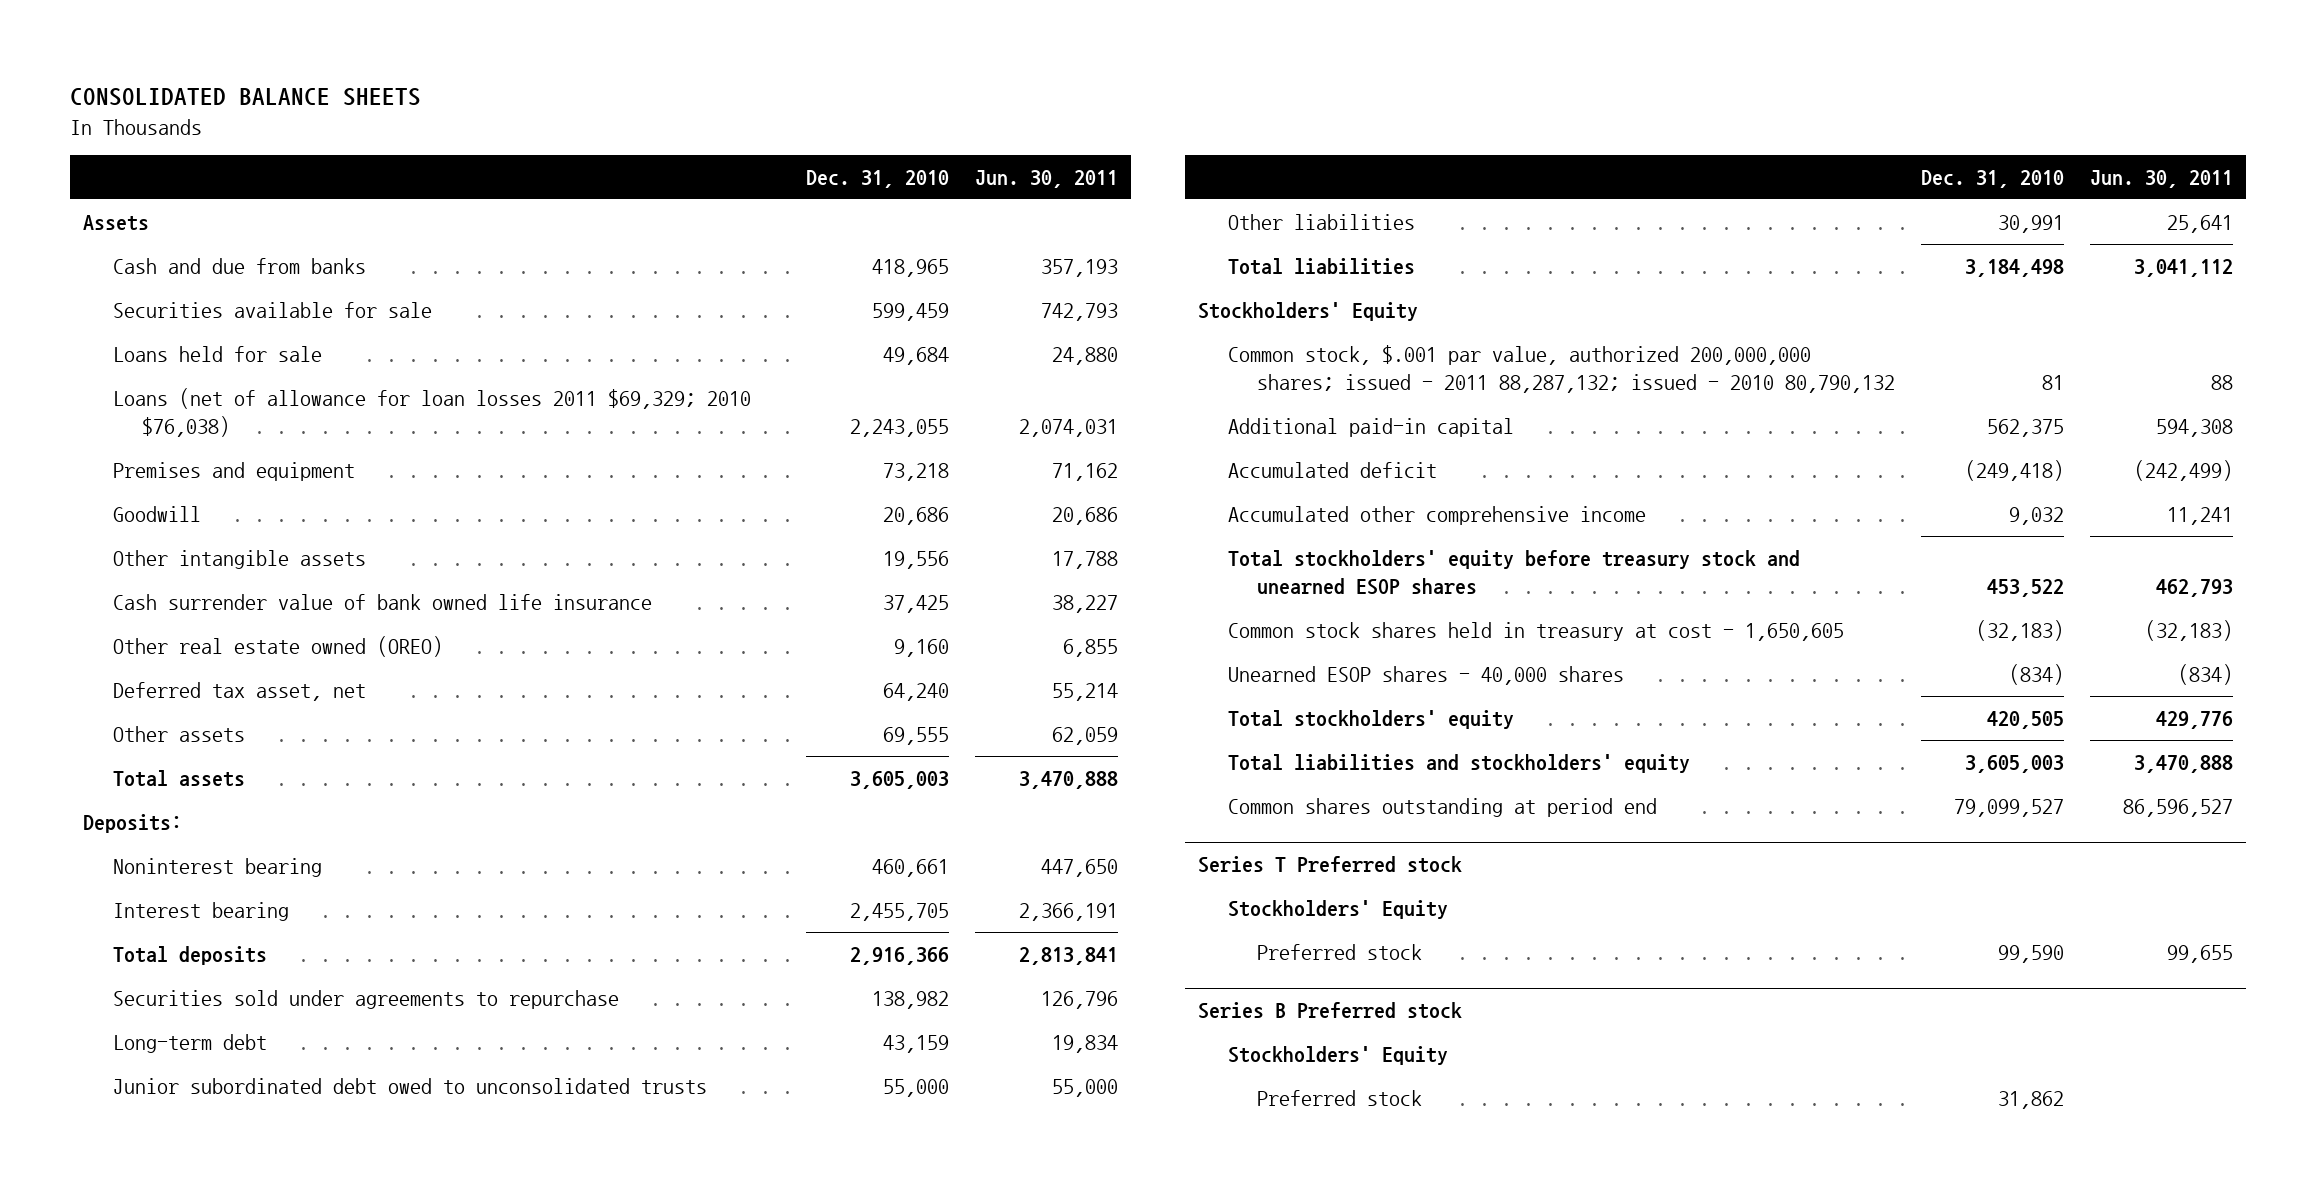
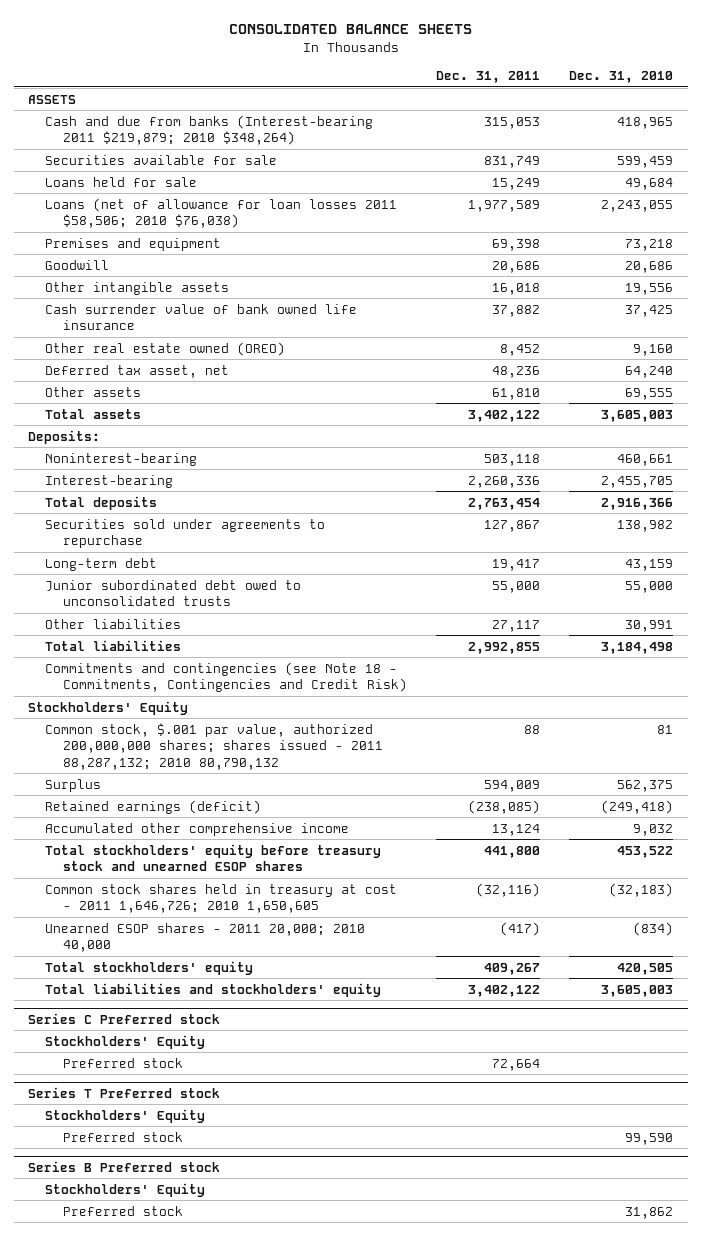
- | Dec. 31, 2010 | Jun. 30, 2011
+ | Dec. 31, 2011 | Dec. 31, 2010
- Assets
- Cash and due from banks | 418,965 | 357,193
+ ASSETS
+ Cash and due from banks (Interest-bearing 2011 $219,879; 2010 $348,264) | 315,053 | 418,965
- Loans (net of allowance for loan losses 2011 $69,329; 2010 $76,038) | 2,243,055 | 2,074,031
+ Loans (net of allowance for loan losses 2011 $58,506; 2010 $76,038) | 1,977,589 | 2,243,055
- Noninterest bearing | 460,661 | 447,650
- Interest bearing | 2,455,705 | 2,366,191
+ Noninterest-bearing | 503,118 | 460,661
+ Interest-bearing | 2,260,336 | 2,455,705
+ Commitments and contingencies (see Note 18 - Commitments, Contingencies and Credit Risk)
- Common stock, $.001 par value, authorized 200,000,000 shares; issued - 2011 88,287,132; issued - 2010 80,790,132 | 81 | 88
- Additional paid-in capital | 562,375 | 594,308
- Accumulated deficit | (249,418) | (242,499)
+ Common stock, $.001 par value, authorized 200,000,000 shares; shares issued - 2011 88,287,132; 2010 80,790,132 | 88 | 81
+ Surplus | 594,009 | 562,375
+ Retained earnings (deficit) | (238,085) | (249,418)
- Common stock shares held in treasury at cost - 1,650,605 | (32,183) | (32,183)
- Unearned ESOP shares - 40,000 shares | (834) | (834)
+ Common stock shares held in treasury at cost - 2011 1,646,726; 2010 1,650,605 | (32,116) | (32,183)
+ Unearned ESOP shares - 2011 20,000; 2010 40,000 | (417) | (834)
- Common shares outstanding at period end | 79,099,527 | 86,596,527
+ Series C Preferred stock
+ Stockholders' Equity
+ Preferred stock | 72,664 |

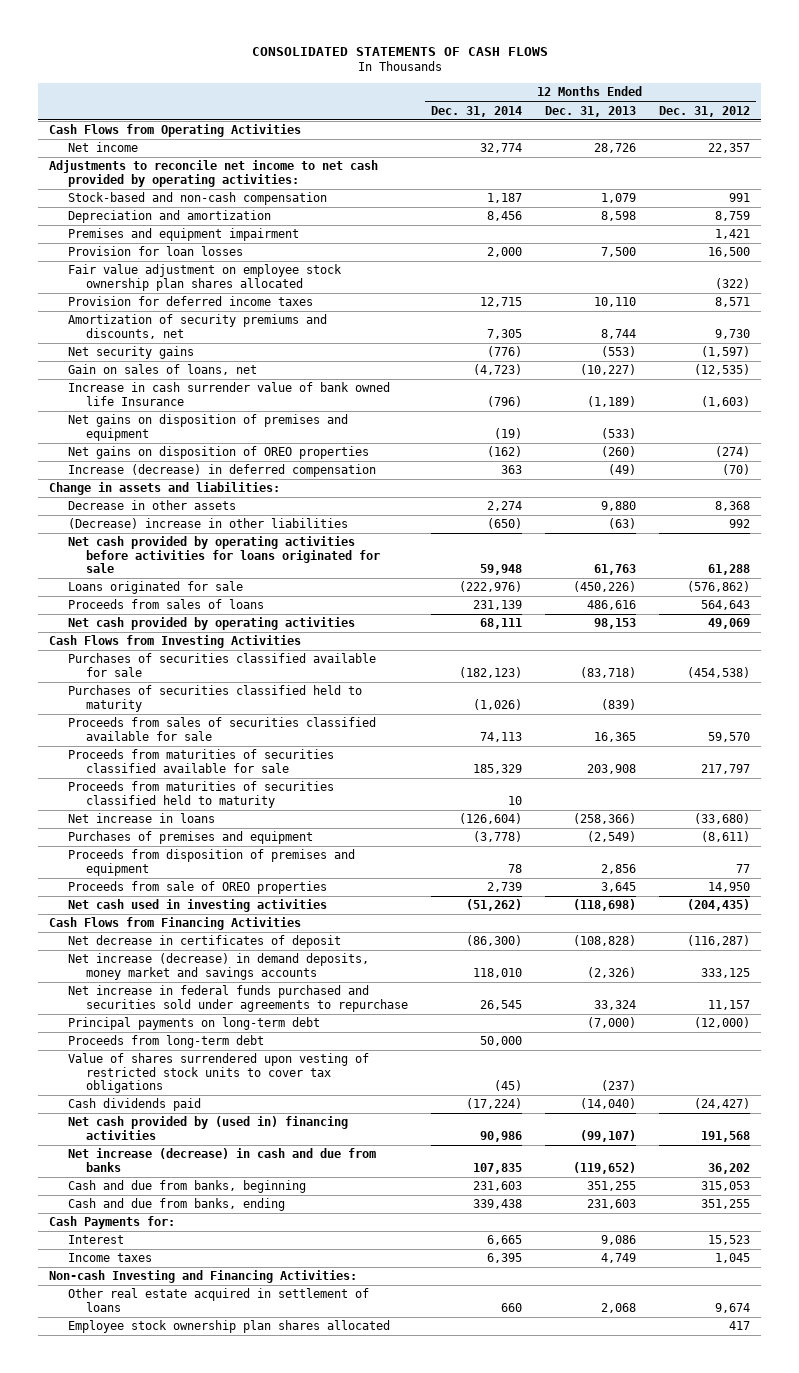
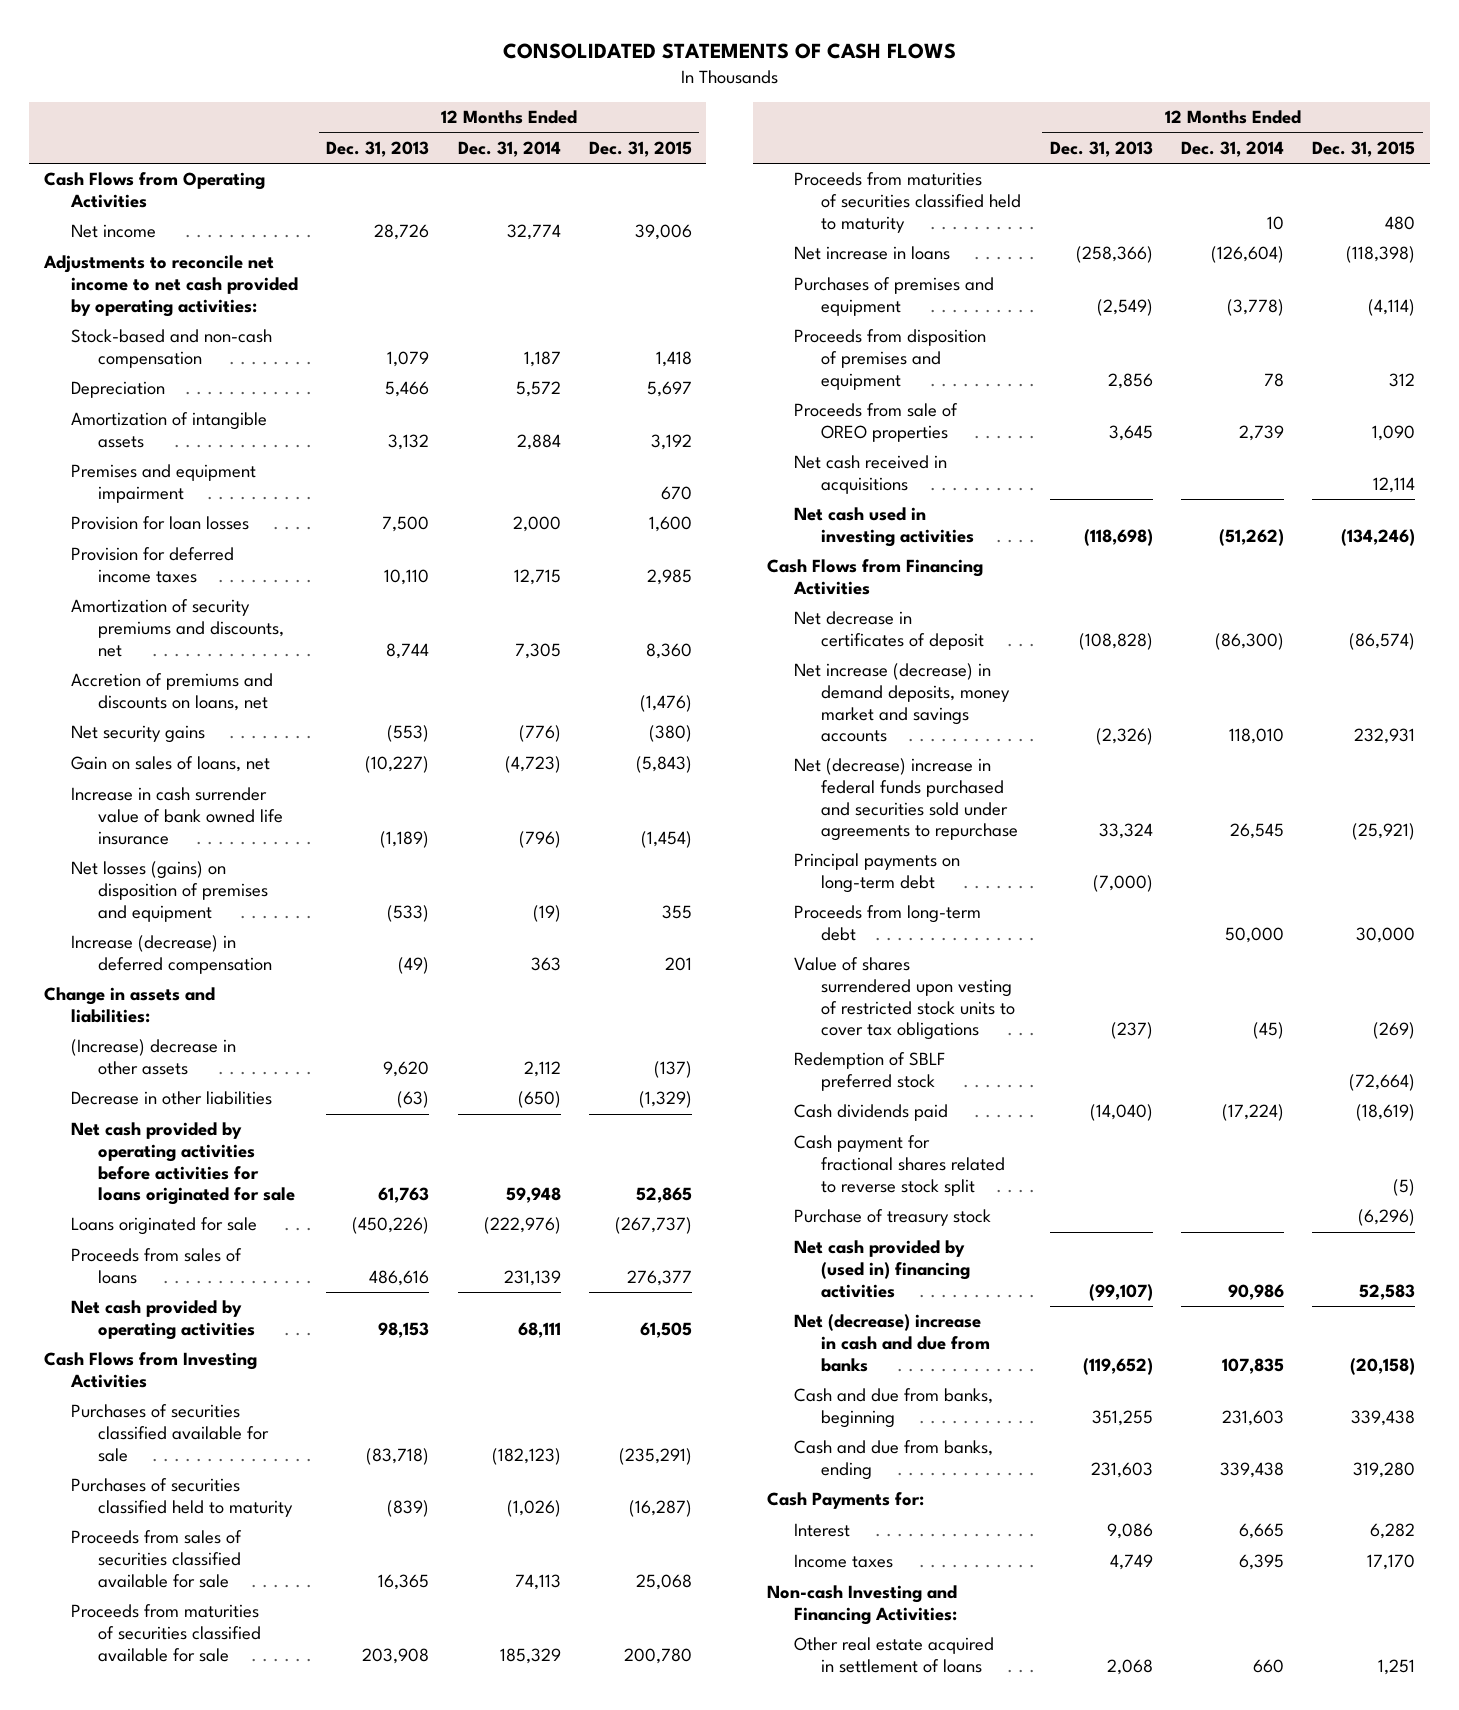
- | 12 Months Ended Dec. 31, 2014 | 12 Months Ended Dec. 31, 2013 | 12 Months Ended Dec. 31, 2012
+ | 12 Months Ended Dec. 31, 2013 | 12 Months Ended Dec. 31, 2014 | 12 Months Ended Dec. 31, 2015
- Depreciation and amortization | 8,456 | 8,598 | 8,759
+ Depreciation | 5,466 | 5,572 | 5,697
+ Amortization of intangible assets | 3,132 | 2,884 | 3,192
- Fair value adjustment on employee stock ownership plan shares allocated | | | (322)
+ Accretion of premiums and discounts on loans, net | | | (1,476)
- Increase in cash surrender value of bank owned life Insurance | (796) | (1,189) | (1,603)
- Net gains on disposition of premises and equipment | (19) | (533) |
- Net gains on disposition of OREO properties | (162) | (260) | (274)
+ Increase in cash surrender value of bank owned life insurance | (1,189) | (796) | (1,454)
+ Net losses (gains) on disposition of premises and equipment | (533) | (19) | 355
- Decrease in other assets | 2,274 | 9,880 | 8,368
- (Decrease) increase in other liabilities | (650) | (63) | 992
+ (Increase) decrease in other assets | 9,620 | 2,112 | (137)
+ Decrease in other liabilities | (63) | (650) | (1,329)
+ Net cash received in acquisitions | | | 12,114
- Net increase in federal funds purchased and securities sold under agreements to repurchase | 26,545 | 33,324 | 11,157
+ Net (decrease) increase in federal funds purchased and securities sold under agreements to repurchase | 33,324 | 26,545 | (25,921)
+ Redemption of SBLF preferred stock | | | (72,664)
+ Cash payment for fractional shares related to reverse stock split | | | (5)
+ Purchase of treasury stock | | | (6,296)
- Net increase (decrease) in cash and due from banks | 107,835 | (119,652) | 36,202
+ Net (decrease) increase in cash and due from banks | (119,652) | 107,835 | (20,158)
- Employee stock ownership plan shares allocated | | | 417

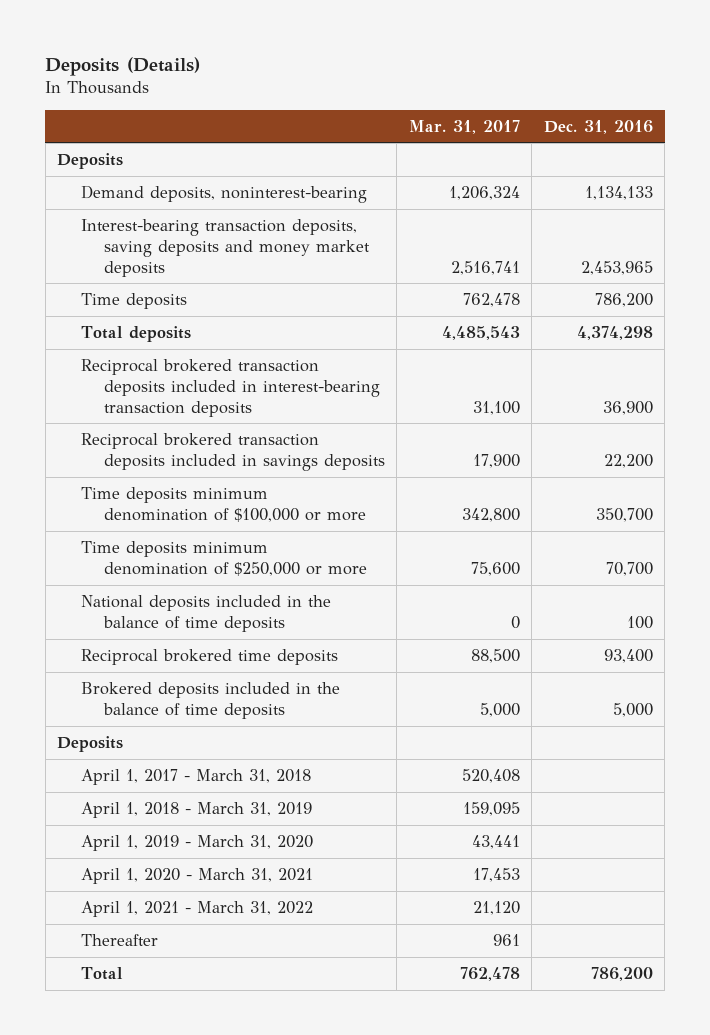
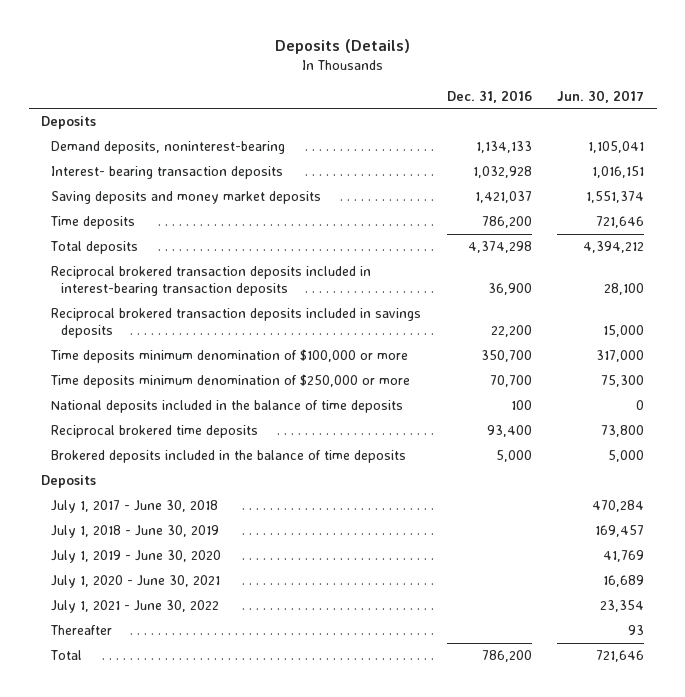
- | Mar. 31, 2017 | Dec. 31, 2016
+ | Dec. 31, 2016 | Jun. 30, 2017
- Interest-bearing transaction deposits, saving deposits and money market deposits | 2,516,741 | 2,453,965
+ Interest- bearing transaction deposits | 1,032,928 | 1,016,151
+ Saving deposits and money market deposits | 1,421,037 | 1,551,374
- April 1, 2017 - March 31, 2018 | 520,408 |
- April 1, 2018 - March 31, 2019 | 159,095 |
- April 1, 2019 - March 31, 2020 | 43,441 |
- April 1, 2020 - March 31, 2021 | 17,453 |
- April 1, 2021 - March 31, 2022 | 21,120 |
+ July 1, 2017 - June 30, 2018 | | 470,284
+ July 1, 2018 - June 30, 2019 | | 169,457
+ July 1, 2019 - June 30, 2020 | | 41,769
+ July 1, 2020 - June 30, 2021 | | 16,689
+ July 1, 2021 - June 30, 2022 | | 23,354

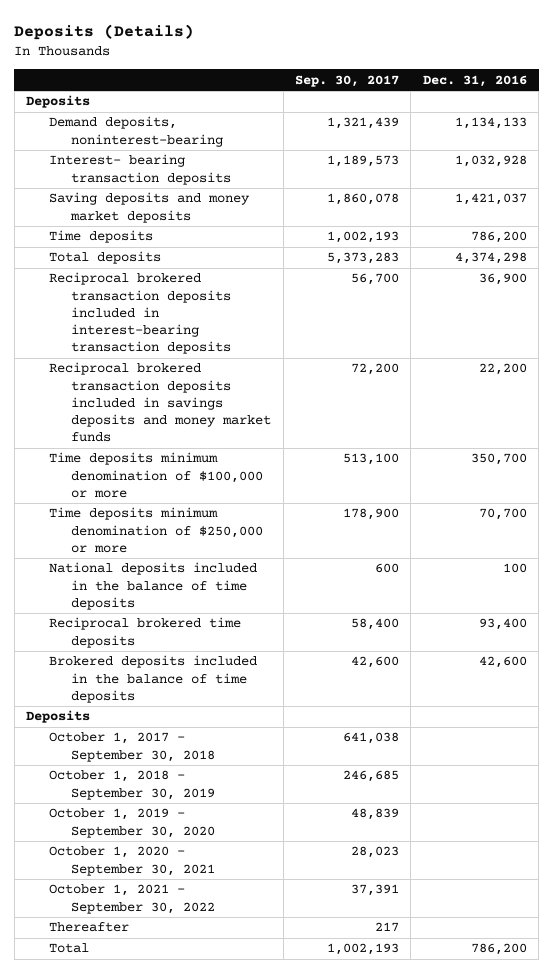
- | Dec. 31, 2016 | Jun. 30, 2017
+ | Sep. 30, 2017 | Dec. 31, 2016
- Reciprocal brokered transaction deposits included in savings deposits | 22,200 | 15,000
+ Reciprocal brokered transaction deposits included in savings deposits and money market funds | 72,200 | 22,200
- Brokered deposits included in the balance of time deposits | 5,000 | 5,000
+ Brokered deposits included in the balance of time deposits | 42,600 | 42,600
- July 1, 2017 - June 30, 2018 | | 470,284
- July 1, 2018 - June 30, 2019 | | 169,457
- July 1, 2019 - June 30, 2020 | | 41,769
- July 1, 2020 - June 30, 2021 | | 16,689
- July 1, 2021 - June 30, 2022 | | 23,354
+ October 1, 2017 - September 30, 2018 | 641,038 |
+ October 1, 2018 - September 30, 2019 | 246,685 |
+ October 1, 2019 - September 30, 2020 | 48,839 |
+ October 1, 2020 - September 30, 2021 | 28,023 |
+ October 1, 2021 - September 30, 2022 | 37,391 |

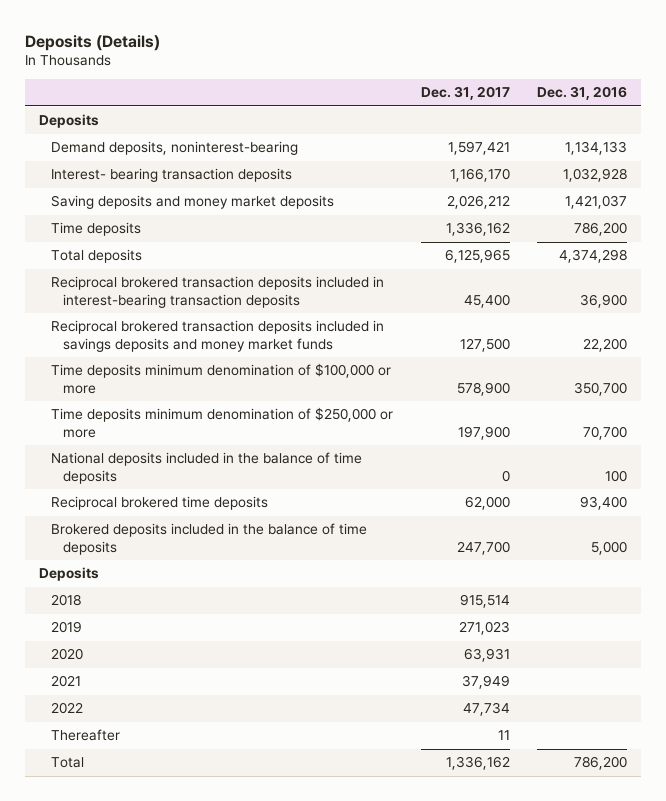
- | Sep. 30, 2017 | Dec. 31, 2016
+ | Dec. 31, 2017 | Dec. 31, 2016
- Brokered deposits included in the balance of time deposits | 42,600 | 42,600
+ Brokered deposits included in the balance of time deposits | 247,700 | 5,000
- October 1, 2017 - September 30, 2018 | 641,038 |
- October 1, 2018 - September 30, 2019 | 246,685 |
- October 1, 2019 - September 30, 2020 | 48,839 |
- October 1, 2020 - September 30, 2021 | 28,023 |
- October 1, 2021 - September 30, 2022 | 37,391 |
+ 2018 | 915,514 |
+ 2019 | 271,023 |
+ 2020 | 63,931 |
+ 2021 | 37,949 |
+ 2022 | 47,734 |

